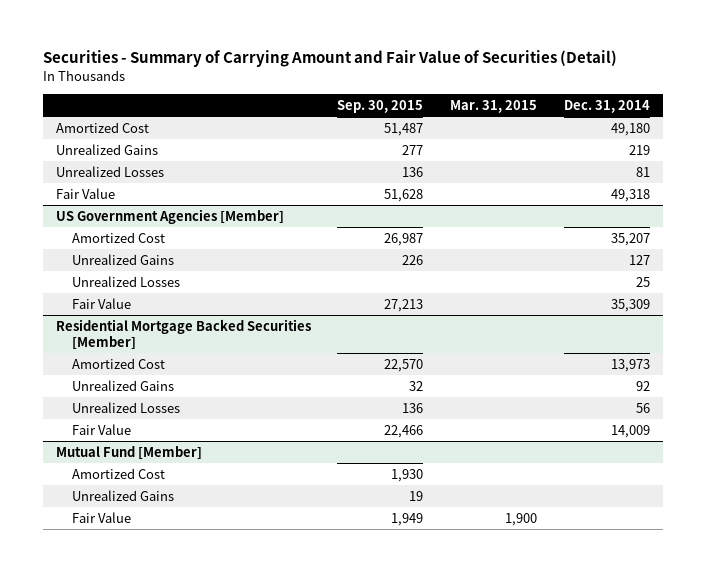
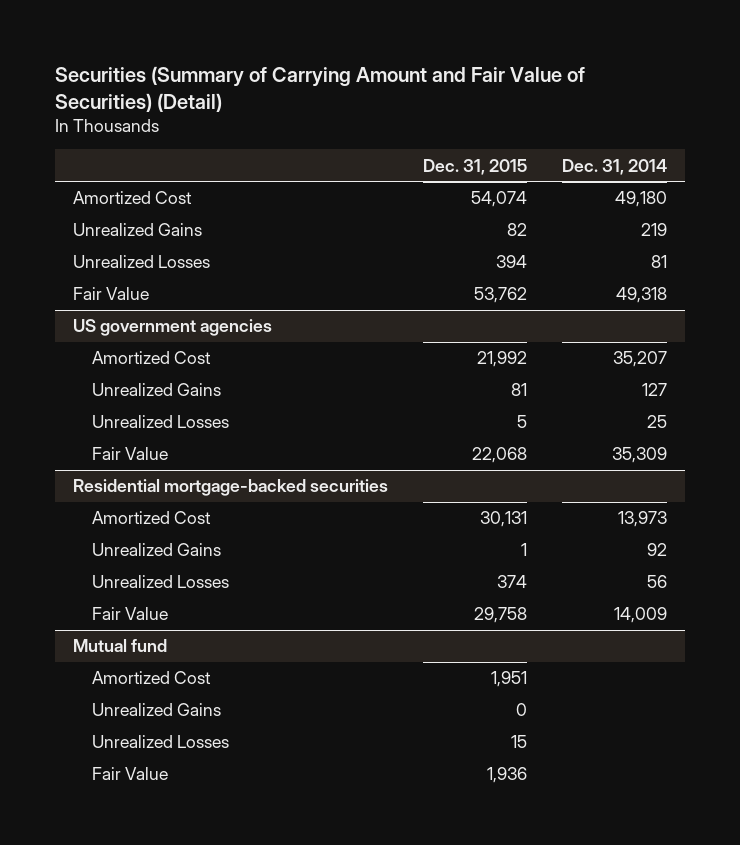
- Securities - Summary of Carrying Amount and Fair Value of Securities (Detail)
+ Securities (Summary of Carrying Amount and Fair Value of Securities) (Detail)
- | Sep. 30, 2015 | Mar. 31, 2015 | Dec. 31, 2014
+ | Dec. 31, 2015 | Dec. 31, 2014
- US Government Agencies [Member]
+ US government agencies
- Residential Mortgage Backed Securities [Member]
+ Residential mortgage-backed securities
- Mutual Fund [Member]
+ Mutual fund
+ Unrealized Losses | 15 |

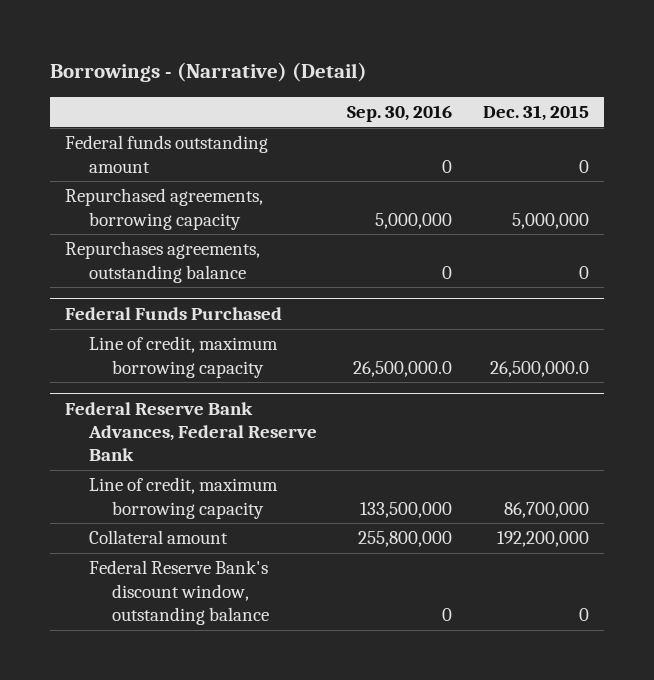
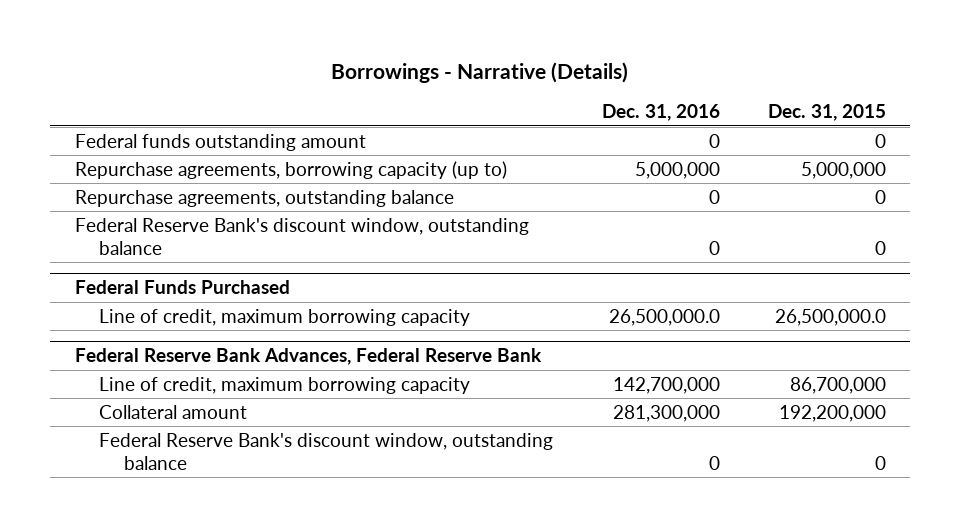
- Borrowings - (Narrative) (Detail)
+ Borrowings - Narrative (Details)
- | Sep. 30, 2016 | Dec. 31, 2015
+ | Dec. 31, 2016 | Dec. 31, 2015
- Repurchased agreements, borrowing capacity | 5,000,000 | 5,000,000
- Repurchases agreements, outstanding balance | 0 | 0
+ Repurchase agreements, borrowing capacity (up to) | 5,000,000 | 5,000,000
+ Repurchase agreements, outstanding balance | 0 | 0
+ Federal Reserve Bank's discount window, outstanding balance | 0 | 0

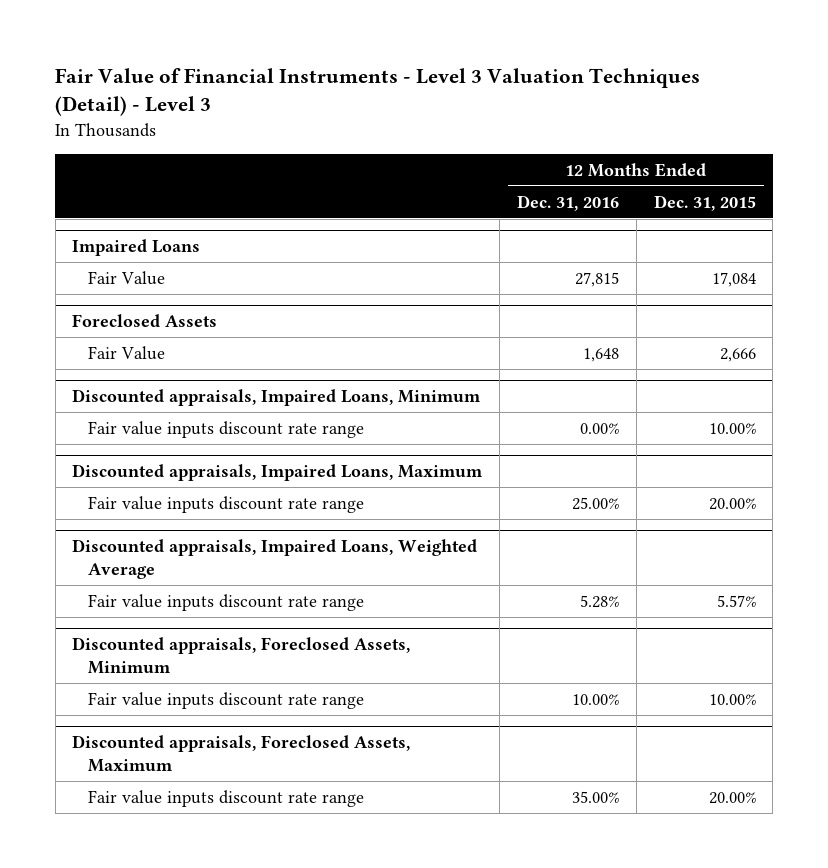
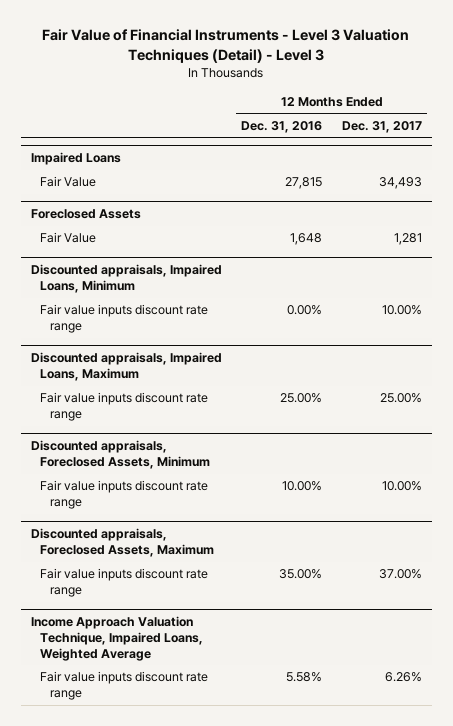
- | 12 Months Ended Dec. 31, 2016 | 12 Months Ended Dec. 31, 2015
+ | 12 Months Ended Dec. 31, 2016 | 12 Months Ended Dec. 31, 2017
- Discounted appraisals, Impaired Loans, Weighted Average
- Fair value inputs discount rate range | 5.28% | 5.57%
+ Income Approach Valuation Technique, Impaired Loans, Weighted Average
+ Fair value inputs discount rate range | 5.58% | 6.26%

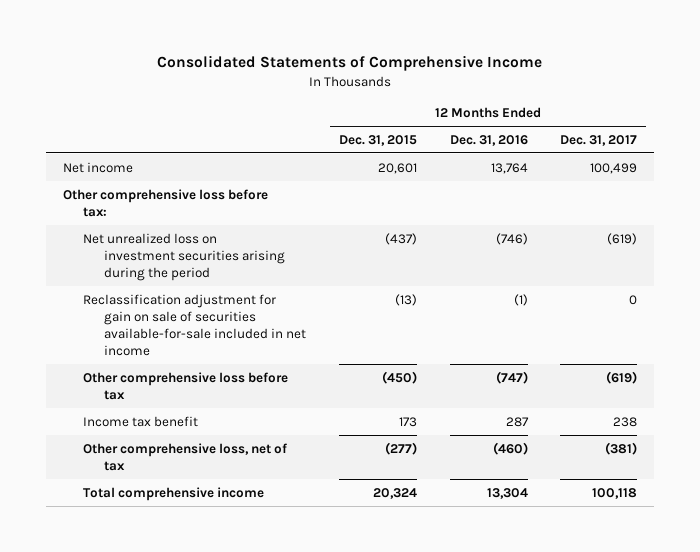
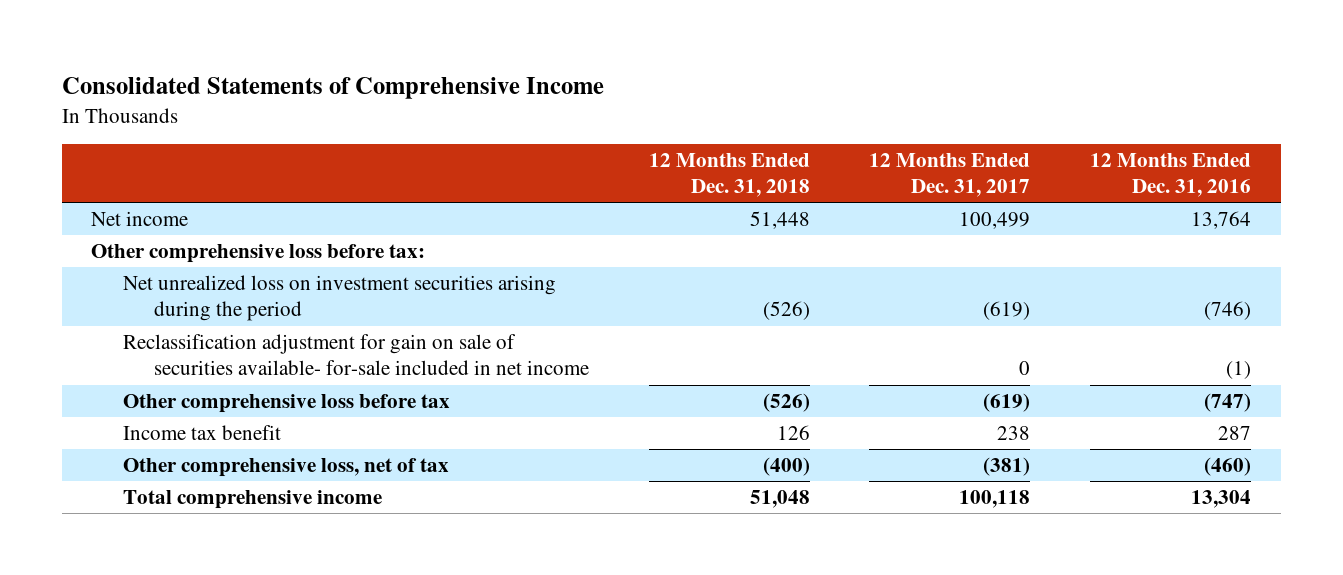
- | 12 Months Ended Dec. 31, 2015 | 12 Months Ended Dec. 31, 2016 | 12 Months Ended Dec. 31, 2017
+ | 12 Months Ended Dec. 31, 2018 | 12 Months Ended Dec. 31, 2017 | 12 Months Ended Dec. 31, 2016
- Reclassification adjustment for gain on sale of securities available-for-sale included in net income | (13) | (1) | 0
+ Reclassification adjustment for gain on sale of securities available- for-sale included in net income | | 0 | (1)

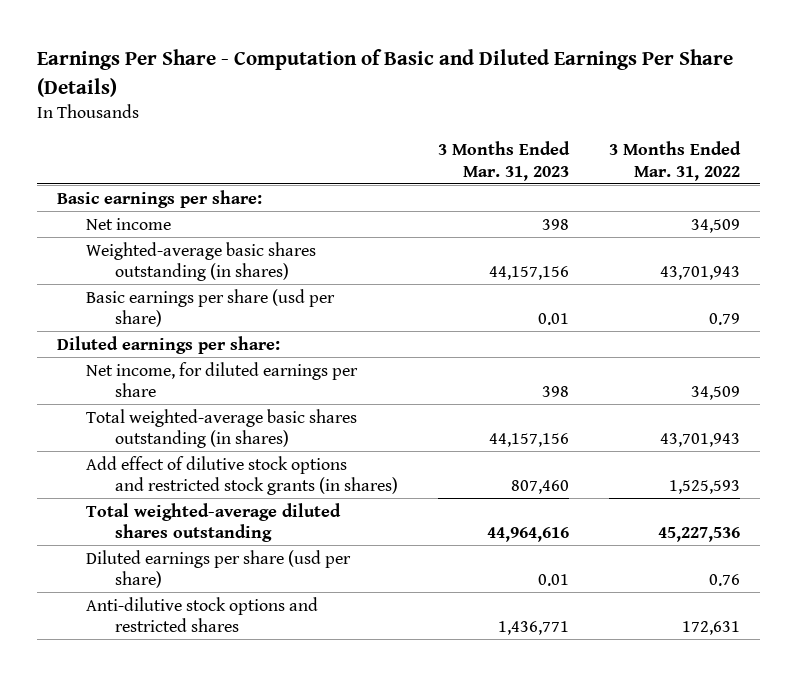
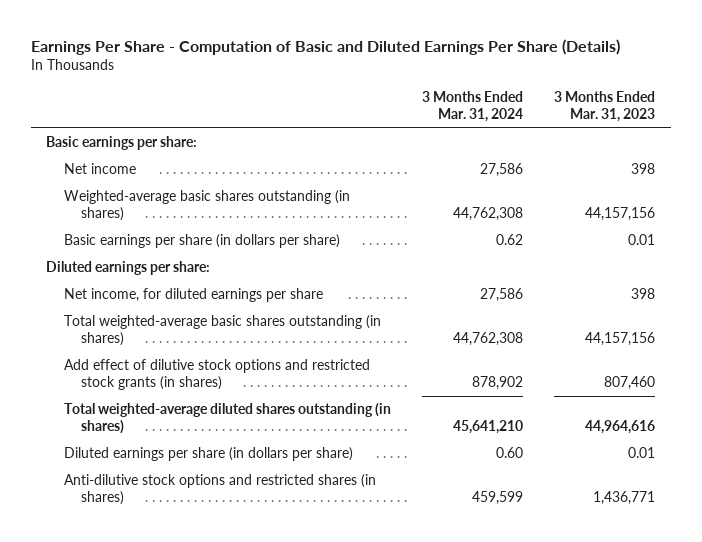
- | 3 Months Ended Mar. 31, 2023 | 3 Months Ended Mar. 31, 2022
+ | 3 Months Ended Mar. 31, 2024 | 3 Months Ended Mar. 31, 2023
- Basic earnings per share (usd per share) | 0.01 | 0.79
+ Basic earnings per share (in dollars per share) | 0.62 | 0.01
- Total weighted-average diluted shares outstanding | 44,964,616 | 45,227,536
- Diluted earnings per share (usd per share) | 0.01 | 0.76
- Anti-dilutive stock options and restricted shares | 1,436,771 | 172,631
+ Total weighted-average diluted shares outstanding (in shares) | 45,641,210 | 44,964,616
+ Diluted earnings per share (in dollars per share) | 0.60 | 0.01
+ Anti-dilutive stock options and restricted shares (in shares) | 459,599 | 1,436,771

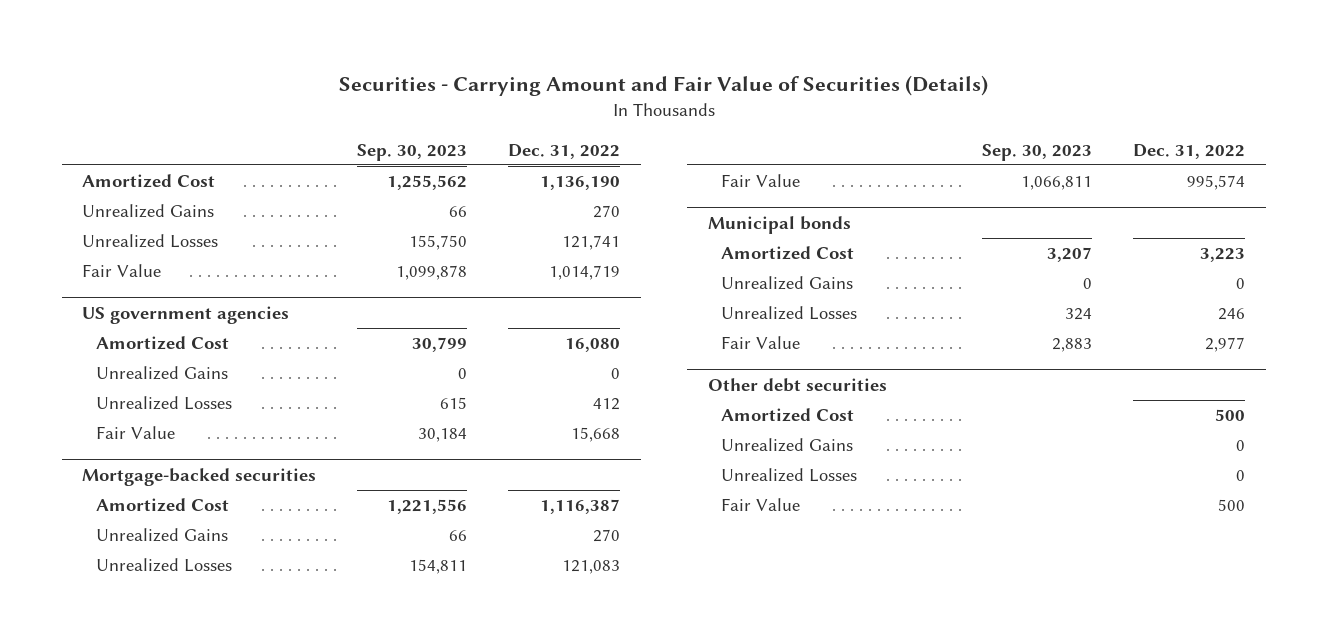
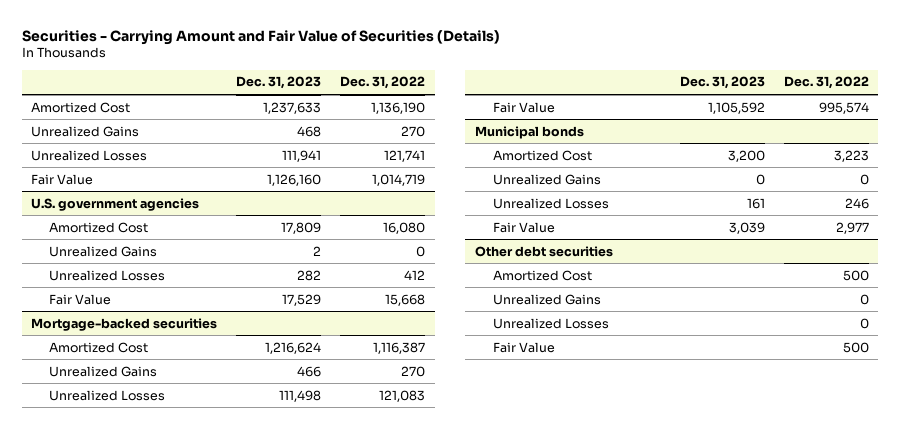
- | Sep. 30, 2023 | Dec. 31, 2022
+ | Dec. 31, 2023 | Dec. 31, 2022
- US government agencies
+ U.S. government agencies

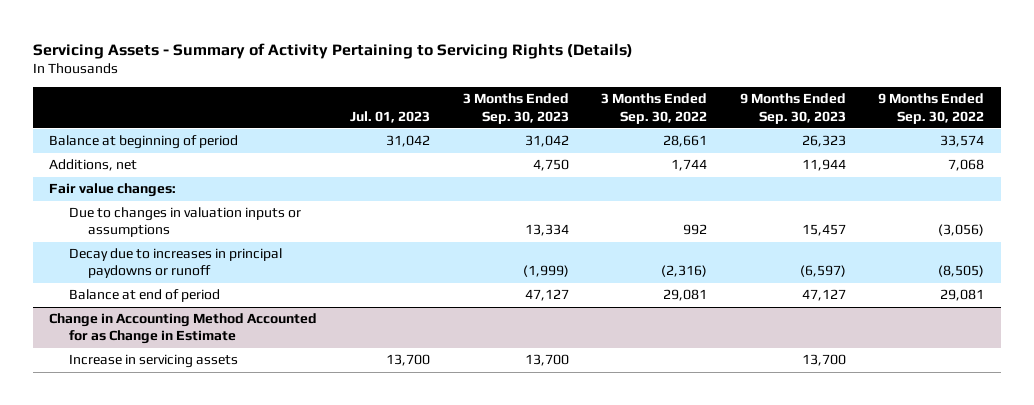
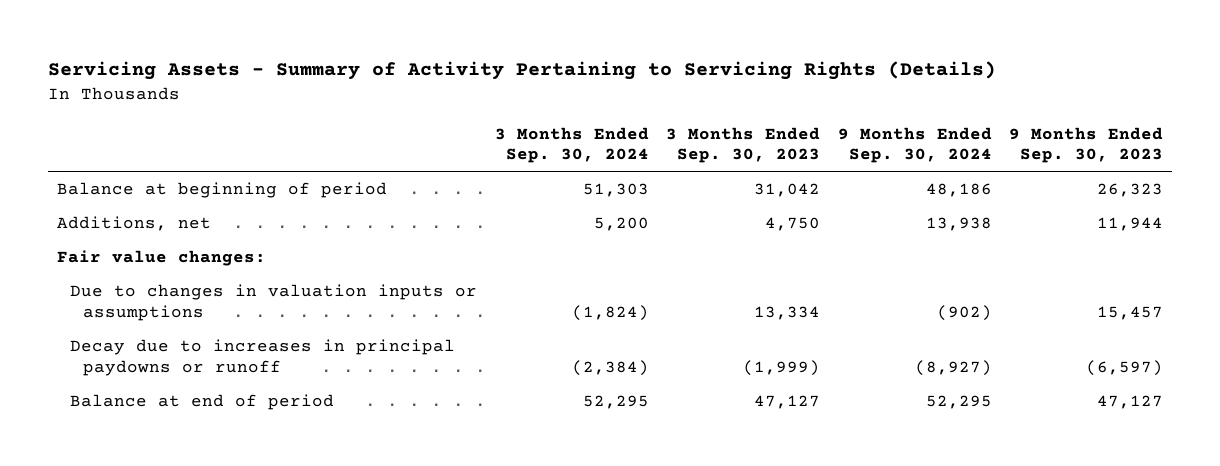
- | Jul. 01, 2023 | 3 Months Ended Sep. 30, 2023 | 3 Months Ended Sep. 30, 2022 | 9 Months Ended Sep. 30, 2023 | 9 Months Ended Sep. 30, 2022
+ | 3 Months Ended Sep. 30, 2024 | 3 Months Ended Sep. 30, 2023 | 9 Months Ended Sep. 30, 2024 | 9 Months Ended Sep. 30, 2023
- Change in Accounting Method Accounted for as Change in Estimate
- Increase in servicing assets | 13,700 | 13,700 | | 13,700 |

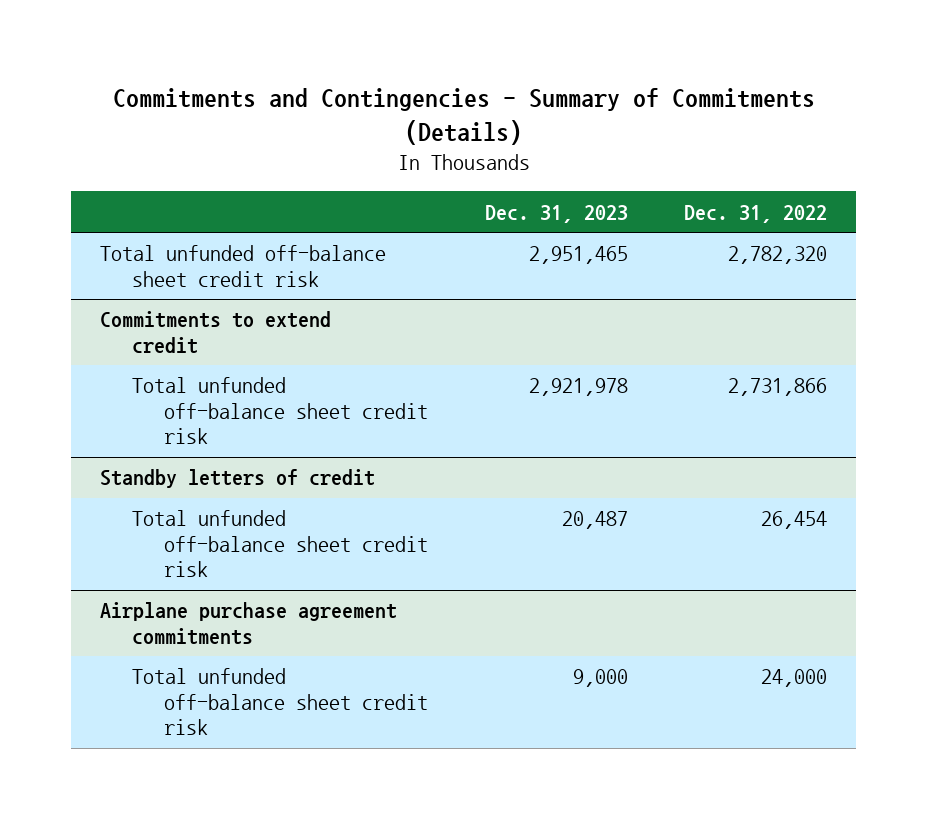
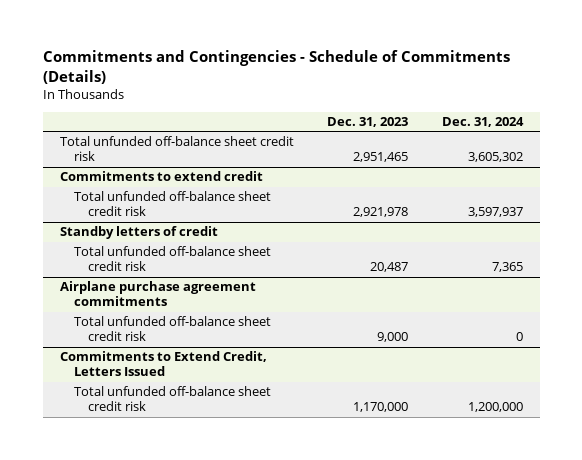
- Commitments and Contingencies - Summary of Commitments (Details)
+ Commitments and Contingencies - Schedule of Commitments (Details)
- | Dec. 31, 2023 | Dec. 31, 2022
+ | Dec. 31, 2023 | Dec. 31, 2024
+ Commitments to Extend Credit, Letters Issued
+ Total unfunded off-balance sheet credit risk | 1,170,000 | 1,200,000

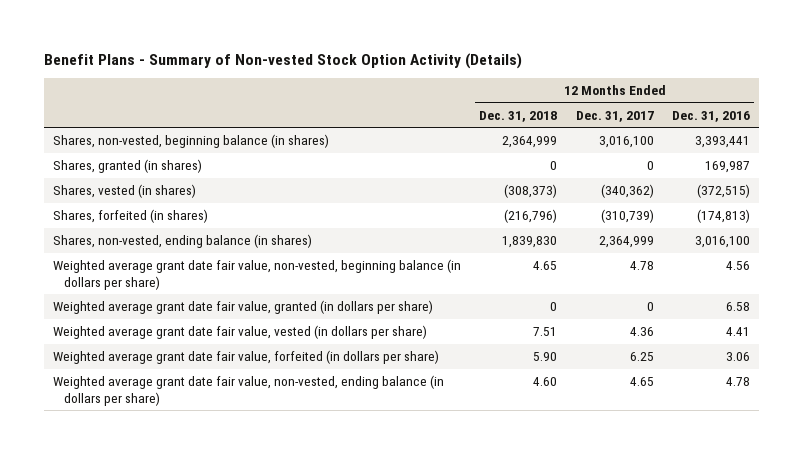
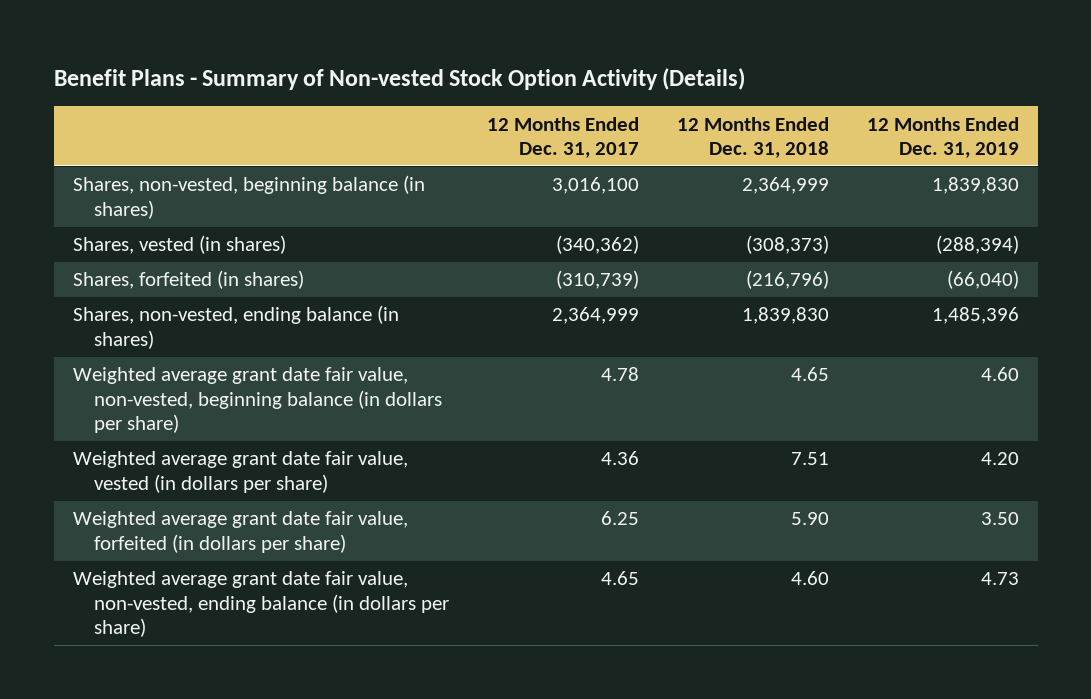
- | 12 Months Ended Dec. 31, 2018 | 12 Months Ended Dec. 31, 2017 | 12 Months Ended Dec. 31, 2016
+ | 12 Months Ended Dec. 31, 2017 | 12 Months Ended Dec. 31, 2018 | 12 Months Ended Dec. 31, 2019
- Shares, granted (in shares) | 0 | 0 | 169,987
- Weighted average grant date fair value, granted (in dollars per share) | 0 | 0 | 6.58

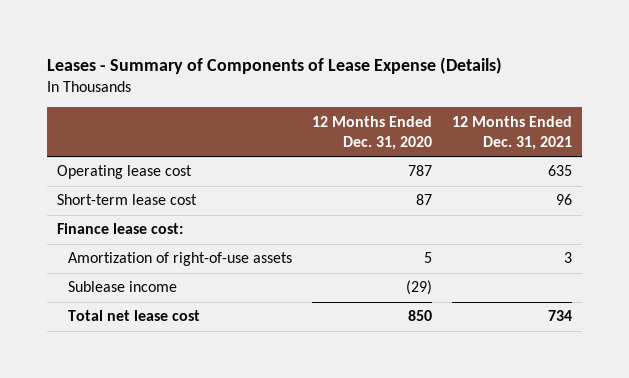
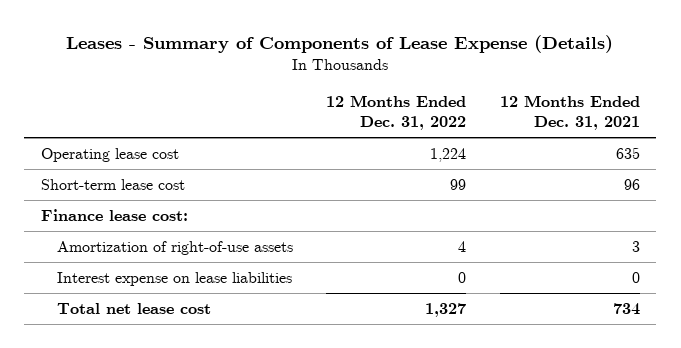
- | 12 Months Ended Dec. 31, 2020 | 12 Months Ended Dec. 31, 2021
+ | 12 Months Ended Dec. 31, 2022 | 12 Months Ended Dec. 31, 2021
- Sublease income | (29) |
+ Interest expense on lease liabilities | 0 | 0

